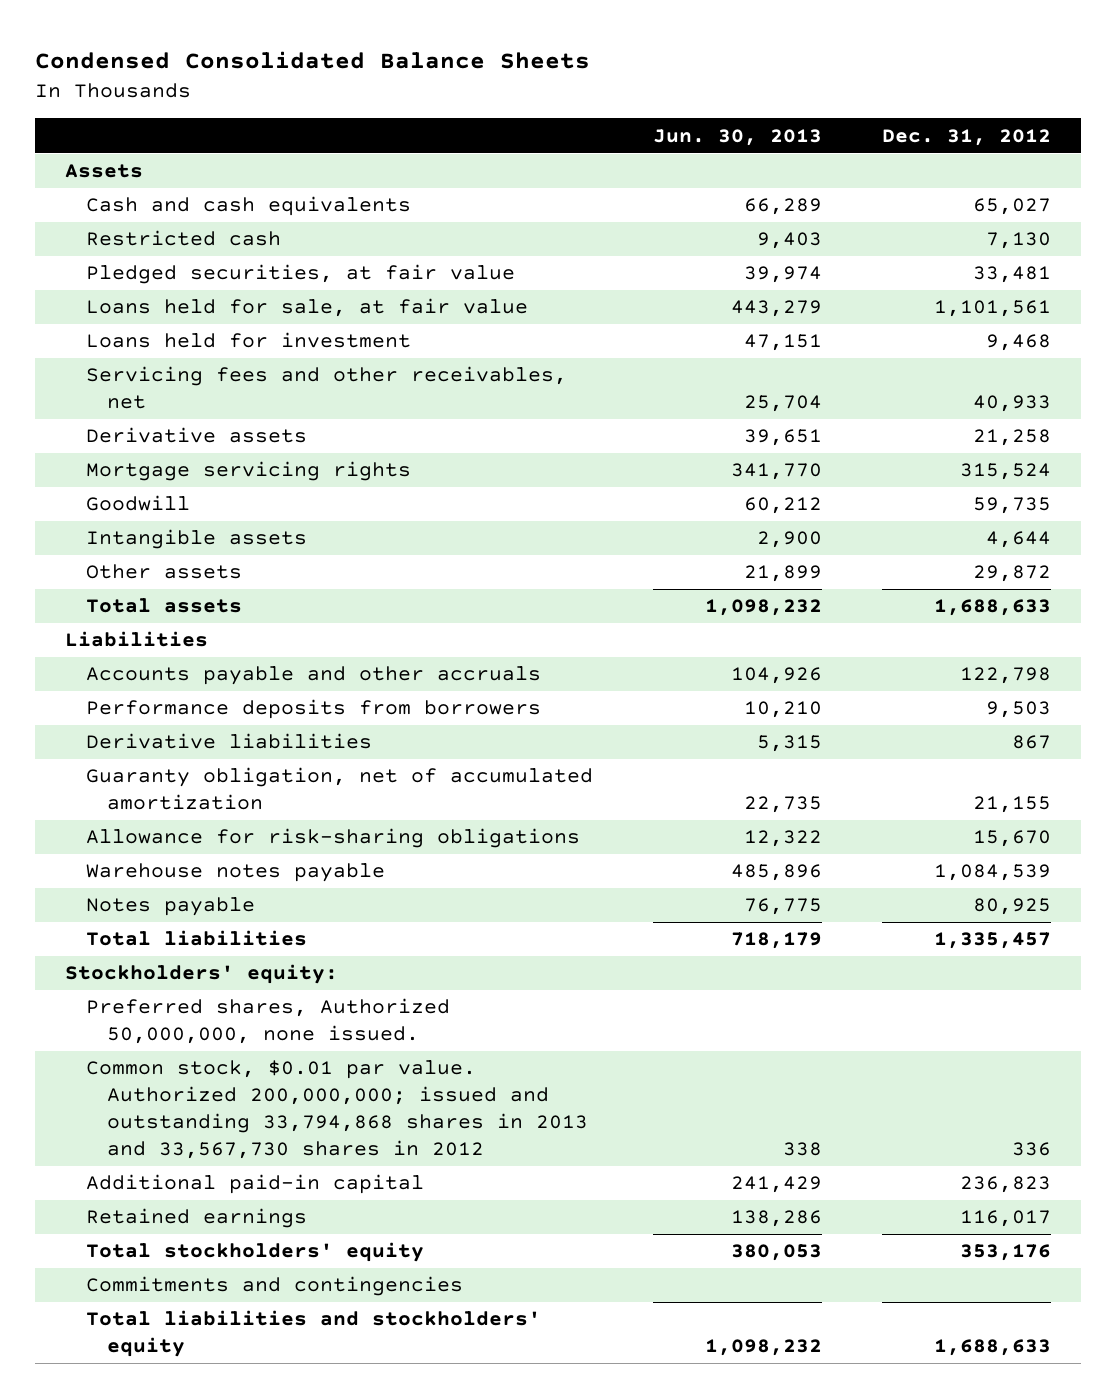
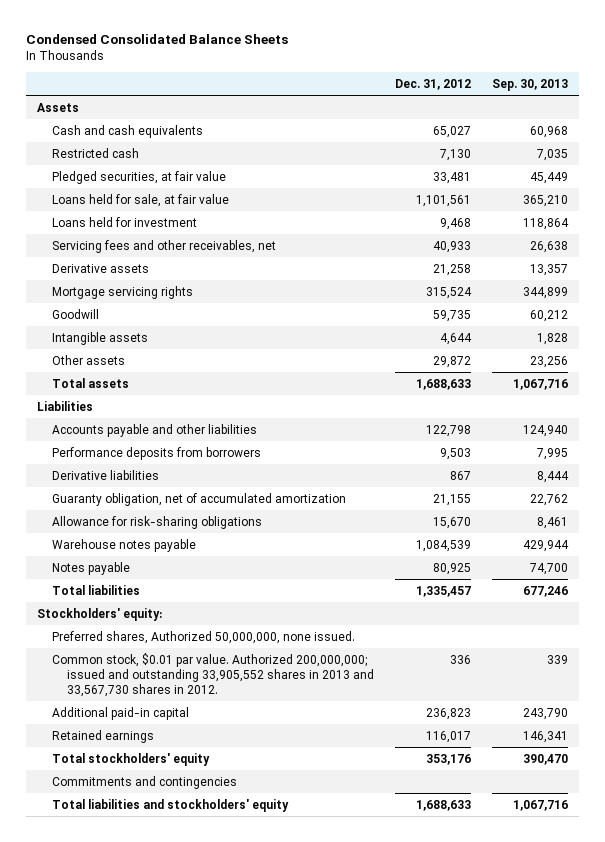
- | Jun. 30, 2013 | Dec. 31, 2012
+ | Dec. 31, 2012 | Sep. 30, 2013
- Accounts payable and other accruals | 104,926 | 122,798
+ Accounts payable and other liabilities | 122,798 | 124,940
- Common stock, $0.01 par value. Authorized 200,000,000; issued and outstanding 33,794,868 shares in 2013 and 33,567,730 shares in 2012 | 338 | 336
+ Common stock, $0.01 par value. Authorized 200,000,000; issued and outstanding 33,905,552 shares in 2013 and 33,567,730 shares in 2012. | 336 | 339

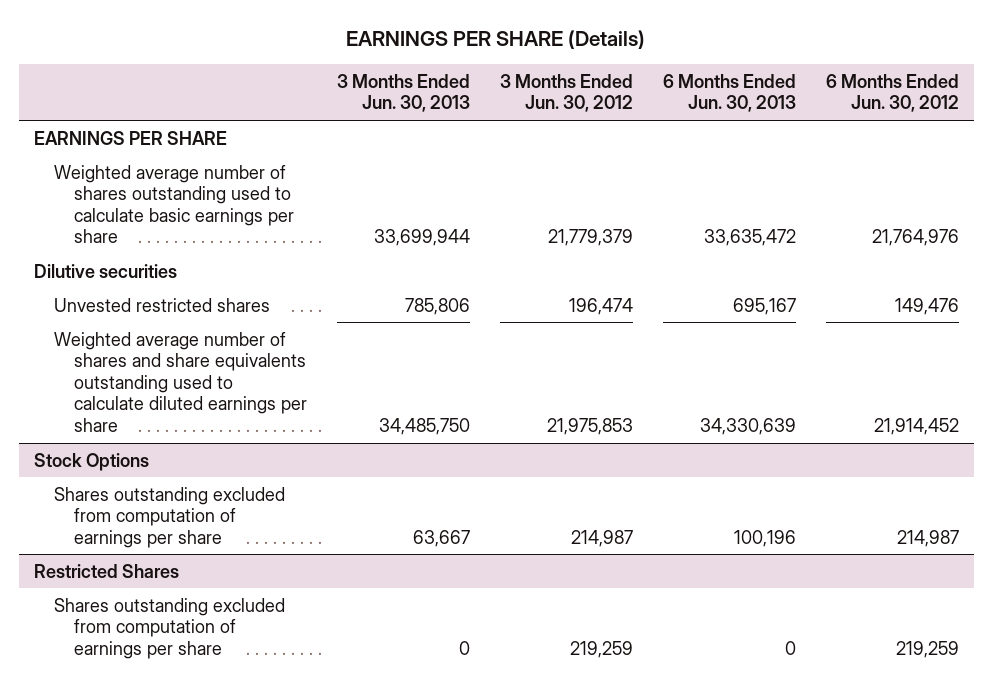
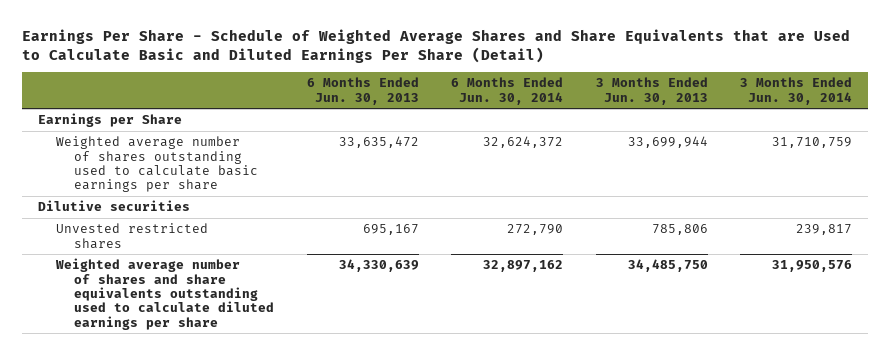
- EARNINGS PER SHARE (Details)
+ Earnings Per Share - Schedule of Weighted Average Shares and Share Equivalents that are Used to Calculate Basic and Diluted Earnings Per Share (Detail)
- | 3 Months Ended Jun. 30, 2013 | 3 Months Ended Jun. 30, 2012 | 6 Months Ended Jun. 30, 2013 | 6 Months Ended Jun. 30, 2012
+ | 6 Months Ended Jun. 30, 2013 | 6 Months Ended Jun. 30, 2014 | 3 Months Ended Jun. 30, 2013 | 3 Months Ended Jun. 30, 2014
- EARNINGS PER SHARE
+ Earnings per Share
- Stock Options
- Shares outstanding excluded from computation of earnings per share | 63,667 | 214,987 | 100,196 | 214,987
- Restricted Shares
- Shares outstanding excluded from computation of earnings per share | 0 | 219,259 | 0 | 219,259

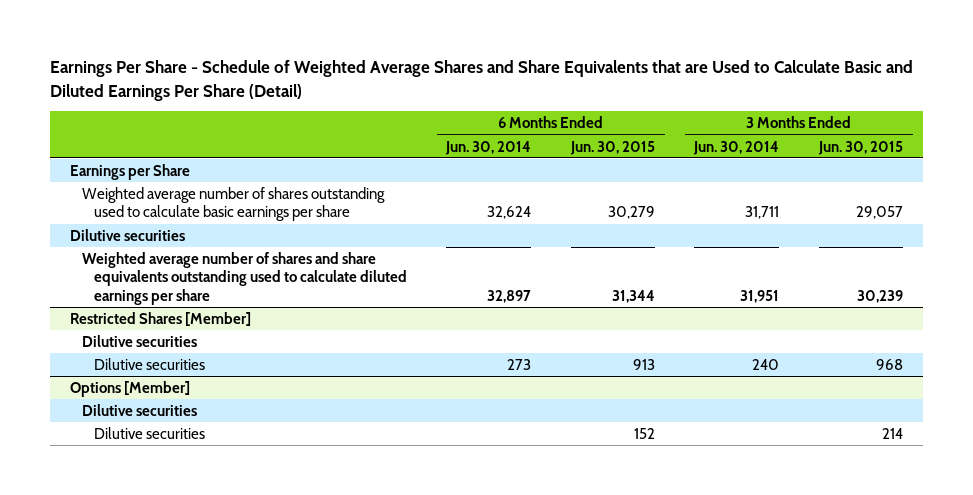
- | 6 Months Ended Jun. 30, 2013 | 6 Months Ended Jun. 30, 2014 | 3 Months Ended Jun. 30, 2013 | 3 Months Ended Jun. 30, 2014
+ | 6 Months Ended Jun. 30, 2014 | 6 Months Ended Jun. 30, 2015 | 3 Months Ended Jun. 30, 2014 | 3 Months Ended Jun. 30, 2015
- Weighted average number of shares outstanding used to calculate basic earnings per share | 33,635,472 | 32,624,372 | 33,699,944 | 31,710,759
+ Weighted average number of shares outstanding used to calculate basic earnings per share | 32,624 | 30,279 | 31,711 | 29,057
- Unvested restricted shares | 695,167 | 272,790 | 785,806 | 239,817
- Weighted average number of shares and share equivalents outstanding used to calculate diluted earnings per share | 34,330,639 | 32,897,162 | 34,485,750 | 31,950,576
+ Weighted average number of shares and share equivalents outstanding used to calculate diluted earnings per share | 32,897 | 31,344 | 31,951 | 30,239
+ Restricted Shares [Member]
+ Dilutive securities
+ Dilutive securities | 273 | 913 | 240 | 968
+ Options [Member]
+ Dilutive securities
+ Dilutive securities | | 152 | | 214

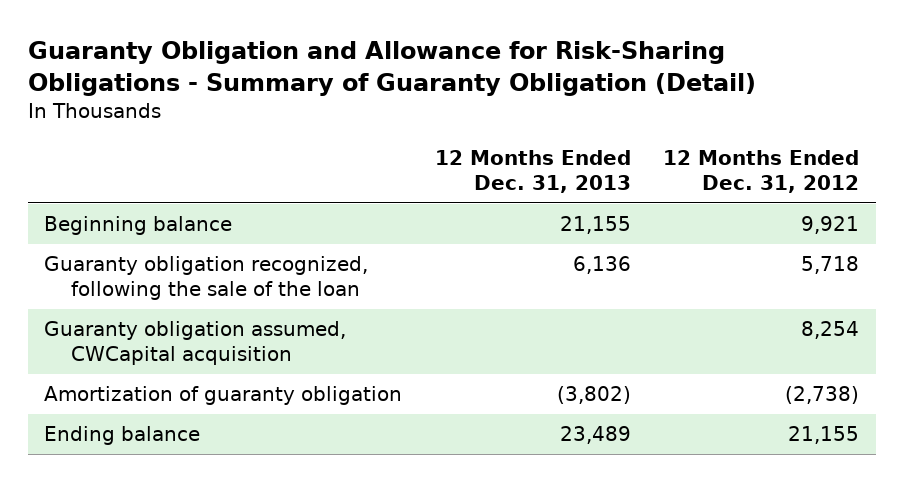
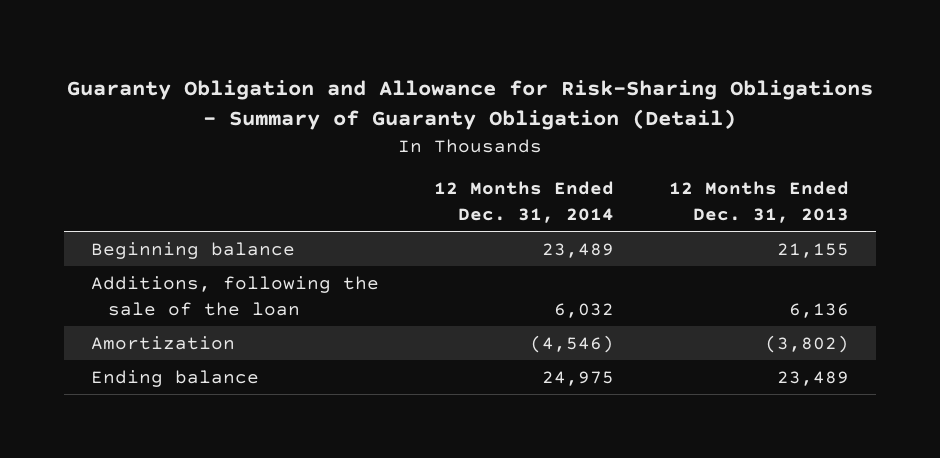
- | 12 Months Ended Dec. 31, 2013 | 12 Months Ended Dec. 31, 2012
+ | 12 Months Ended Dec. 31, 2014 | 12 Months Ended Dec. 31, 2013
- Guaranty obligation recognized, following the sale of the loan | 6,136 | 5,718
- Guaranty obligation assumed, CWCapital acquisition | | 8,254
- Amortization of guaranty obligation | (3,802) | (2,738)
+ Additions, following the sale of the loan | 6,032 | 6,136
+ Amortization | (4,546) | (3,802)

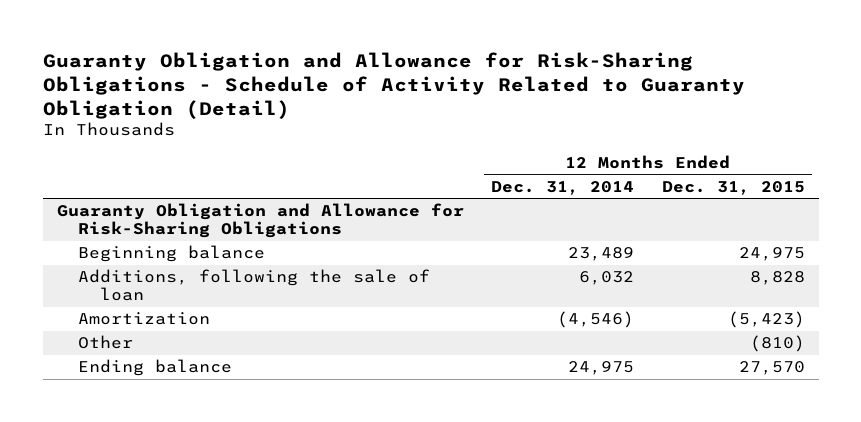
- Guaranty Obligation and Allowance for Risk-Sharing Obligations - Summary of Guaranty Obligation (Detail)
+ Guaranty Obligation and Allowance for Risk-Sharing Obligations - Schedule of Activity Related to Guaranty Obligation (Detail)
- | 12 Months Ended Dec. 31, 2014 | 12 Months Ended Dec. 31, 2013
+ | 12 Months Ended Dec. 31, 2014 | 12 Months Ended Dec. 31, 2015
+ Guaranty Obligation and Allowance for Risk-Sharing Obligations
- Additions, following the sale of the loan | 6,032 | 6,136
+ Additions, following the sale of loan | 6,032 | 8,828
+ Other | | (810)

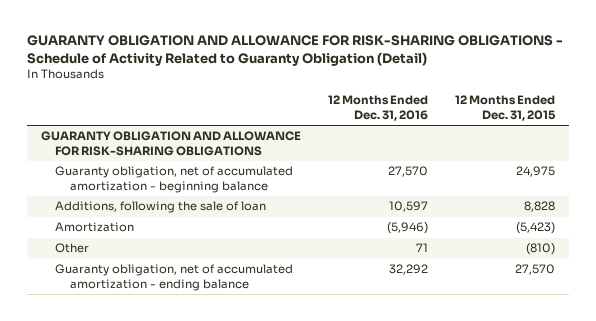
- Guaranty Obligation and Allowance for Risk-Sharing Obligations - Schedule of Activity Related to Guaranty Obligation (Detail)
+ GUARANTY OBLIGATION AND ALLOWANCE FOR RISK-SHARING OBLIGATIONS - Schedule of Activity Related to Guaranty Obligation (Detail)
- | 12 Months Ended Dec. 31, 2014 | 12 Months Ended Dec. 31, 2015
+ | 12 Months Ended Dec. 31, 2016 | 12 Months Ended Dec. 31, 2015
- Guaranty Obligation and Allowance for Risk-Sharing Obligations
- Beginning balance | 23,489 | 24,975
+ GUARANTY OBLIGATION AND ALLOWANCE FOR RISK-SHARING OBLIGATIONS
+ Guaranty obligation, net of accumulated amortization - beginning balance | 27,570 | 24,975
- Ending balance | 24,975 | 27,570
+ Guaranty obligation, net of accumulated amortization - ending balance | 32,292 | 27,570

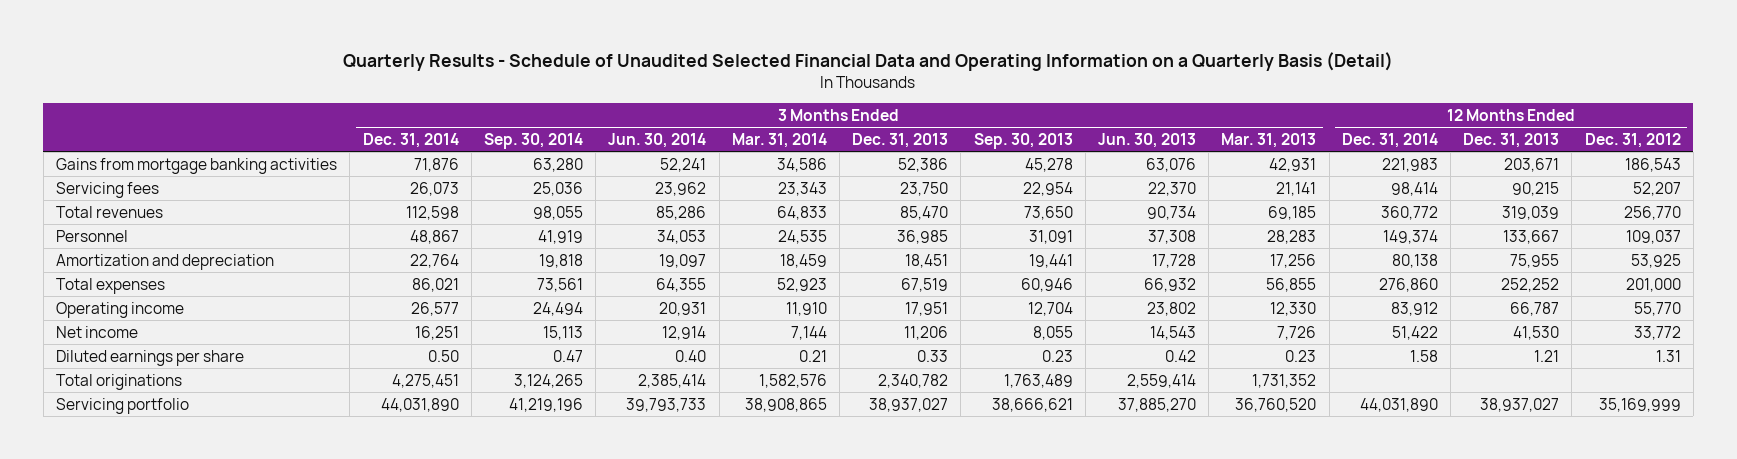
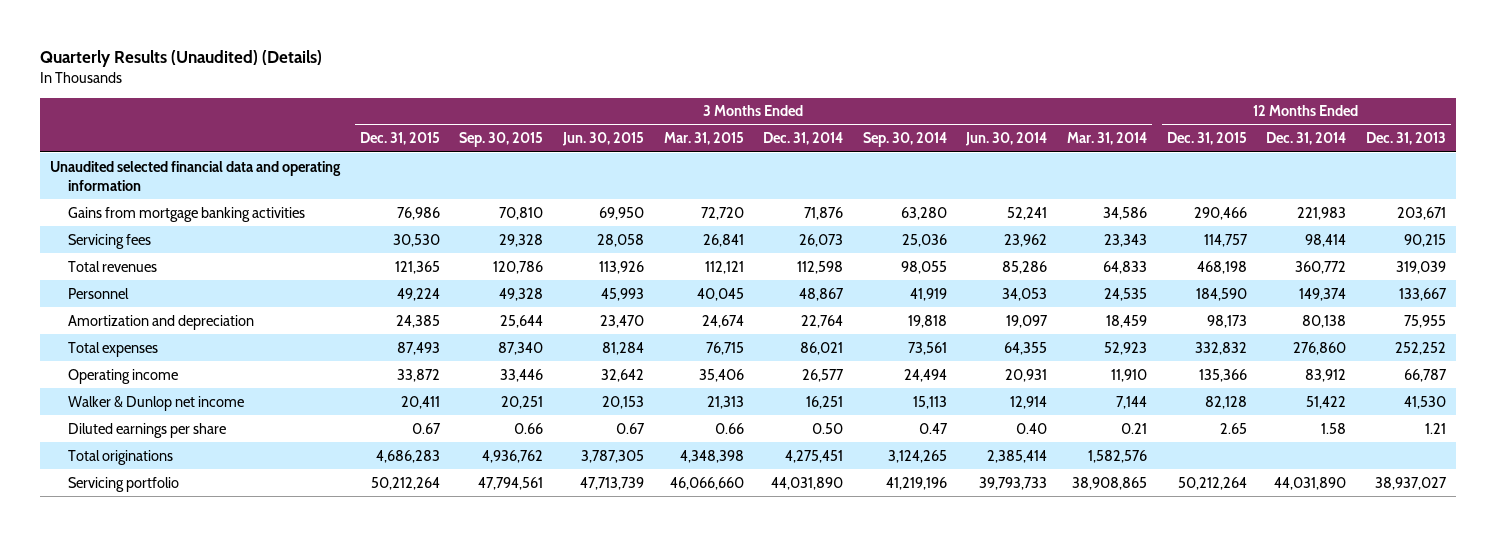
- Quarterly Results - Schedule of Unaudited Selected Financial Data and Operating Information on a Quarterly Basis (Detail)
+ Quarterly Results (Unaudited) (Details)
- | 3 Months Ended Dec. 31, 2014 | 3 Months Ended Sep. 30, 2014 | 3 Months Ended Jun. 30, 2014 | 3 Months Ended Mar. 31, 2014 | 3 Months Ended Dec. 31, 2013 | 3 Months Ended Sep. 30, 2013 | 3 Months Ended Jun. 30, 2013 | 3 Months Ended Mar. 31, 2013 | 12 Months Ended Dec. 31, 2014 | 12 Months Ended Dec. 31, 2013 | 12 Months Ended Dec. 31, 2012
+ | 3 Months Ended Dec. 31, 2015 | 3 Months Ended Sep. 30, 2015 | 3 Months Ended Jun. 30, 2015 | 3 Months Ended Mar. 31, 2015 | 3 Months Ended Dec. 31, 2014 | 3 Months Ended Sep. 30, 2014 | 3 Months Ended Jun. 30, 2014 | 3 Months Ended Mar. 31, 2014 | 12 Months Ended Dec. 31, 2015 | 12 Months Ended Dec. 31, 2014 | 12 Months Ended Dec. 31, 2013
+ Unaudited selected financial data and operating information
- Net income | 16,251 | 15,113 | 12,914 | 7,144 | 11,206 | 8,055 | 14,543 | 7,726 | 51,422 | 41,530 | 33,772
+ Walker & Dunlop net income | 20,411 | 20,251 | 20,153 | 21,313 | 16,251 | 15,113 | 12,914 | 7,144 | 82,128 | 51,422 | 41,530

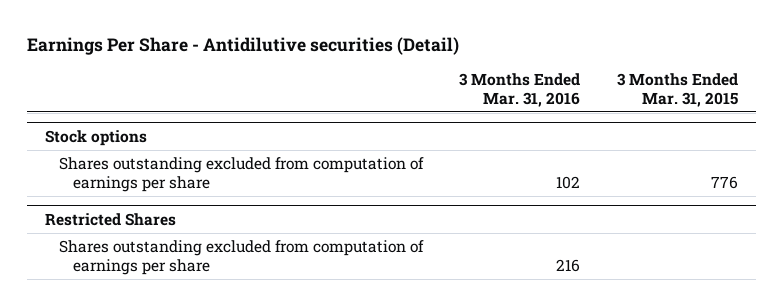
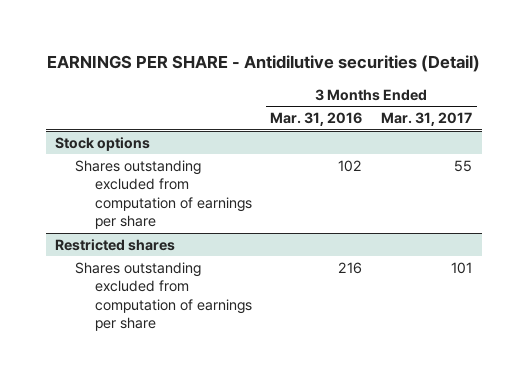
- Earnings Per Share - Antidilutive securities (Detail)
+ EARNINGS PER SHARE - Antidilutive securities (Detail)
- | 3 Months Ended Mar. 31, 2016 | 3 Months Ended Mar. 31, 2015
+ | 3 Months Ended Mar. 31, 2016 | 3 Months Ended Mar. 31, 2017
- Restricted Shares
+ Restricted shares

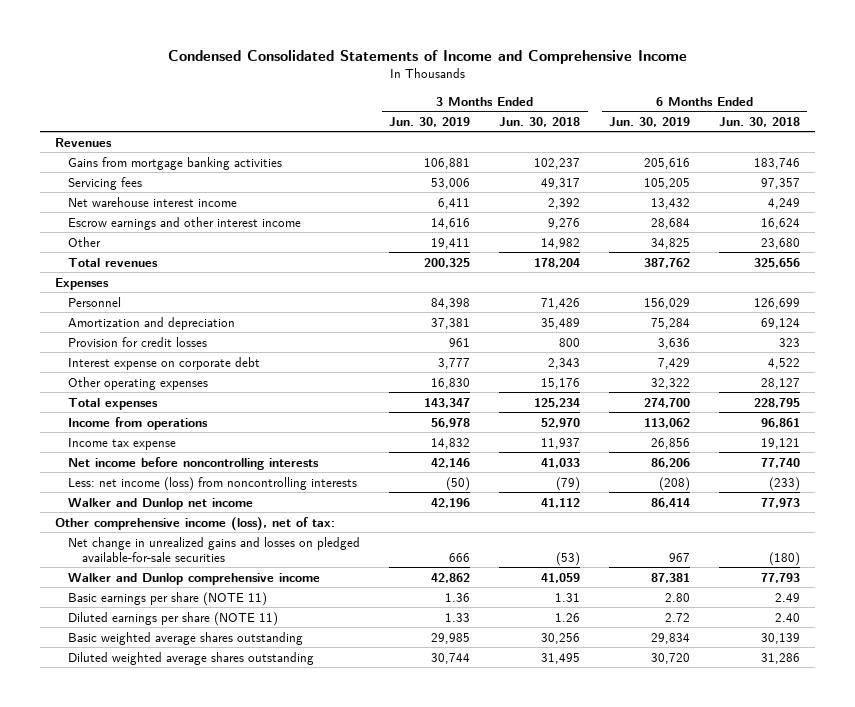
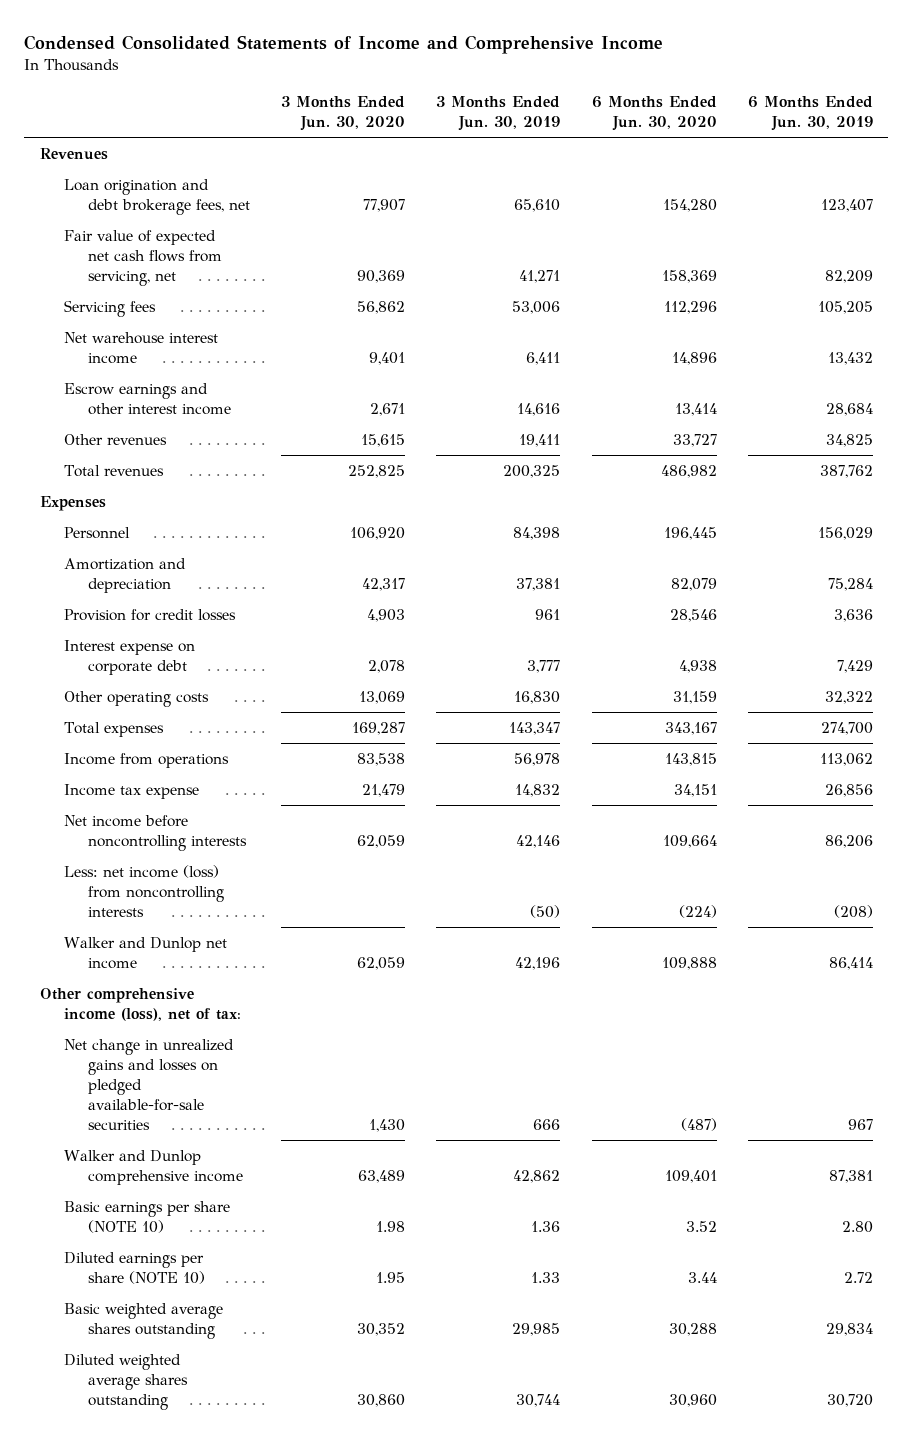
- | 3 Months Ended Jun. 30, 2019 | 3 Months Ended Jun. 30, 2018 | 6 Months Ended Jun. 30, 2019 | 6 Months Ended Jun. 30, 2018
+ | 3 Months Ended Jun. 30, 2020 | 3 Months Ended Jun. 30, 2019 | 6 Months Ended Jun. 30, 2020 | 6 Months Ended Jun. 30, 2019
- Gains from mortgage banking activities | 106,881 | 102,237 | 205,616 | 183,746
+ Loan origination and debt brokerage fees, net | 77,907 | 65,610 | 154,280 | 123,407
+ Fair value of expected net cash flows from servicing, net | 90,369 | 41,271 | 158,369 | 82,209
- Other | 19,411 | 14,982 | 34,825 | 23,680
+ Other revenues | 15,615 | 19,411 | 33,727 | 34,825
- Other operating expenses | 16,830 | 15,176 | 32,322 | 28,127
+ Other operating costs | 13,069 | 16,830 | 31,159 | 32,322
- Basic earnings per share (NOTE 11) | 1.36 | 1.31 | 2.80 | 2.49
- Diluted earnings per share (NOTE 11) | 1.33 | 1.26 | 2.72 | 2.40
+ Basic earnings per share (NOTE 10) | 1.98 | 1.36 | 3.52 | 2.80
+ Diluted earnings per share (NOTE 10) | 1.95 | 1.33 | 3.44 | 2.72

